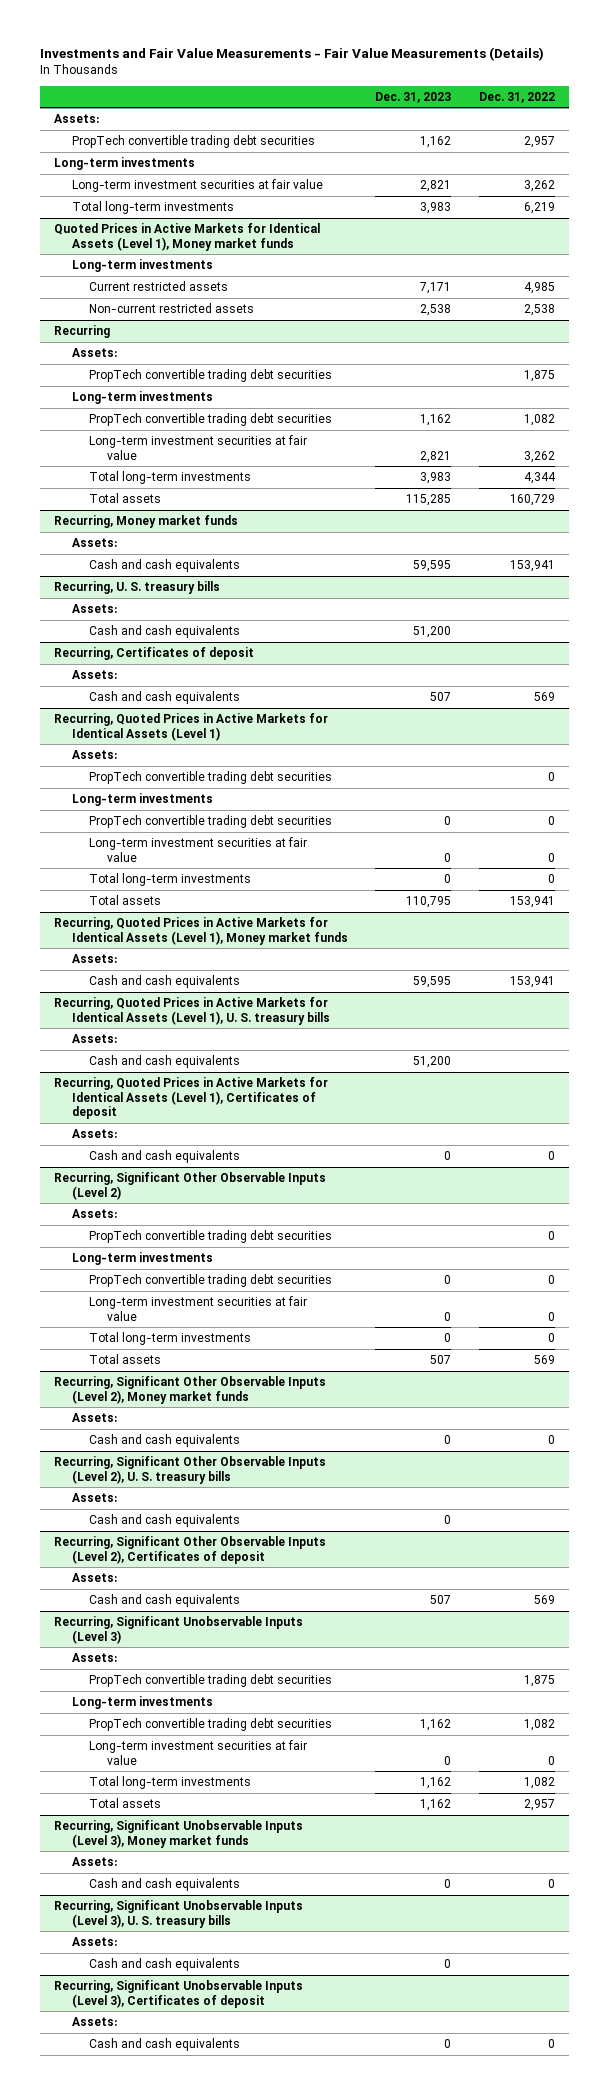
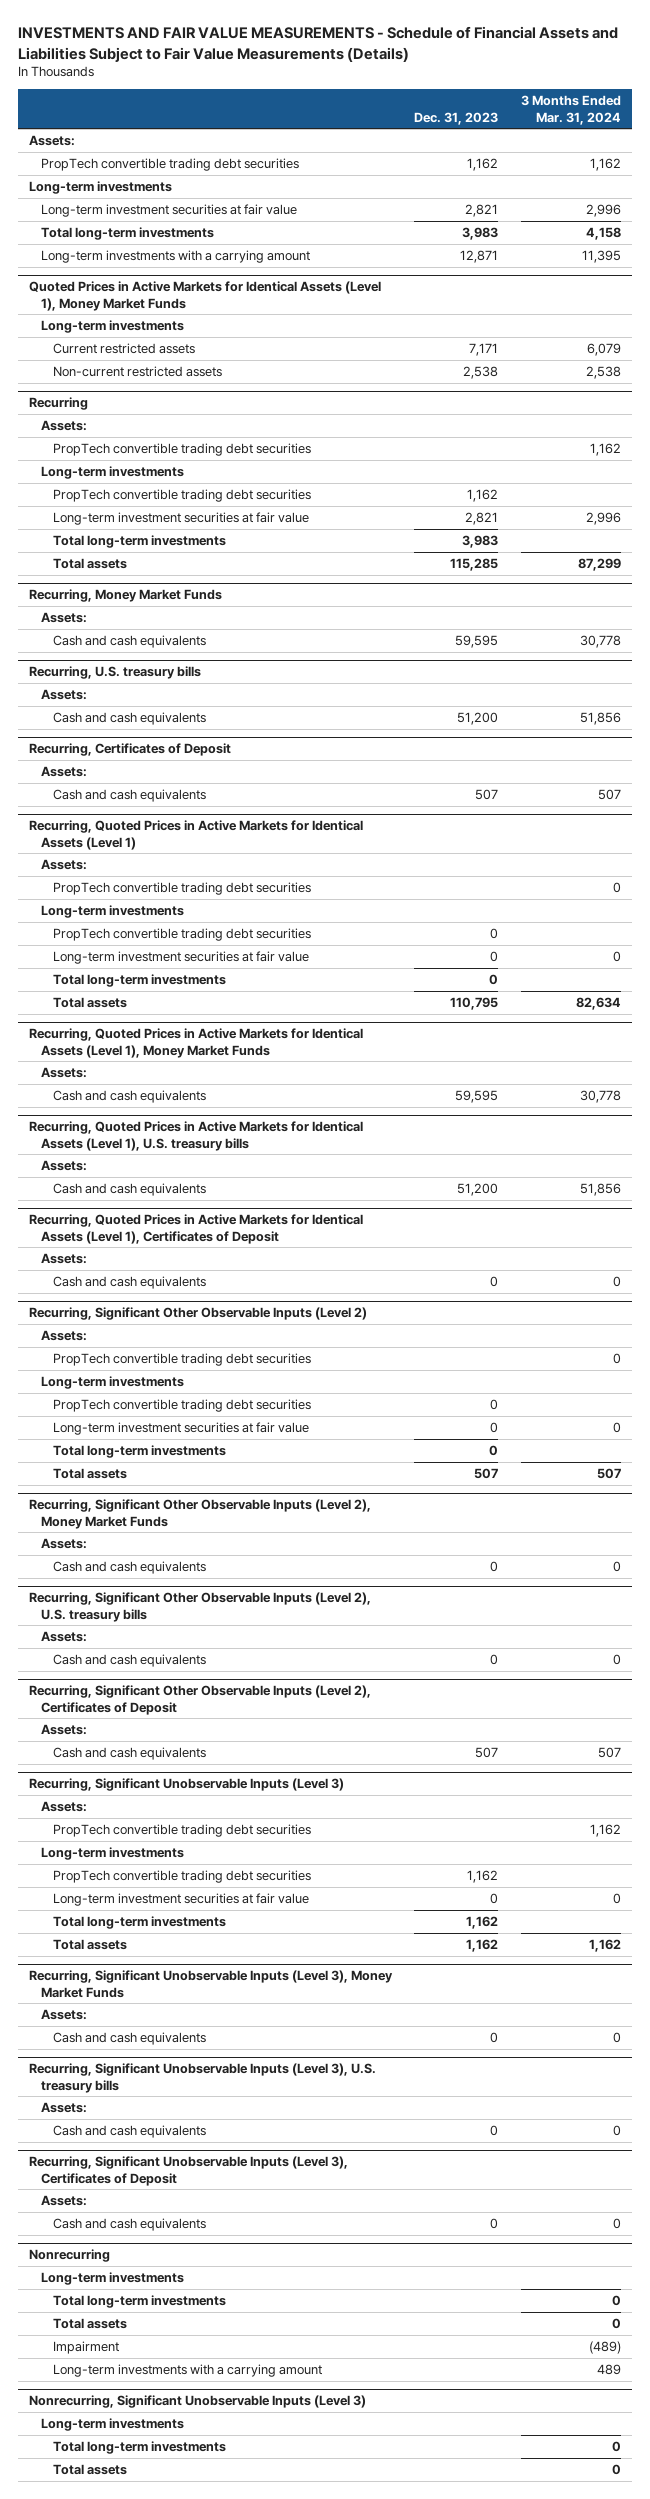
- Investments and Fair Value Measurements - Fair Value Measurements (Details)
+ INVESTMENTS AND FAIR VALUE MEASUREMENTS - Schedule of Financial Assets and Liabilities Subject to Fair Value Measurements (Details)
- | Dec. 31, 2023 | Dec. 31, 2022
+ | Dec. 31, 2023 | 3 Months Ended Mar. 31, 2024
- Quoted Prices in Active Markets for Identical Assets (Level 1), Money market funds
+ Long-term investments with a carrying amount | 12,871 | 11,395
+ Quoted Prices in Active Markets for Identical Assets (Level 1), Money Market Funds
- Recurring, Money market funds
+ Recurring, Money Market Funds
- Recurring, U. S. treasury bills
+ Recurring, U.S. treasury bills
- Recurring, Certificates of deposit
+ Recurring, Certificates of Deposit
- Recurring, Quoted Prices in Active Markets for Identical Assets (Level 1), Money market funds
+ Recurring, Quoted Prices in Active Markets for Identical Assets (Level 1), Money Market Funds
- Recurring, Quoted Prices in Active Markets for Identical Assets (Level 1), U. S. treasury bills
+ Recurring, Quoted Prices in Active Markets for Identical Assets (Level 1), U.S. treasury bills
- Recurring, Quoted Prices in Active Markets for Identical Assets (Level 1), Certificates of deposit
+ Recurring, Quoted Prices in Active Markets for Identical Assets (Level 1), Certificates of Deposit
- Recurring, Significant Other Observable Inputs (Level 2), Money market funds
+ Recurring, Significant Other Observable Inputs (Level 2), Money Market Funds
- Recurring, Significant Other Observable Inputs (Level 2), U. S. treasury bills
+ Recurring, Significant Other Observable Inputs (Level 2), U.S. treasury bills
- Recurring, Significant Other Observable Inputs (Level 2), Certificates of deposit
+ Recurring, Significant Other Observable Inputs (Level 2), Certificates of Deposit
- Recurring, Significant Unobservable Inputs (Level 3), Money market funds
+ Recurring, Significant Unobservable Inputs (Level 3), Money Market Funds
- Recurring, Significant Unobservable Inputs (Level 3), U. S. treasury bills
+ Recurring, Significant Unobservable Inputs (Level 3), U.S. treasury bills
- Recurring, Significant Unobservable Inputs (Level 3), Certificates of deposit
+ Recurring, Significant Unobservable Inputs (Level 3), Certificates of Deposit
+ Nonrecurring
+ Long-term investments
+ Total long-term investments | | 0
+ Total assets | | 0
+ Impairment | | (489)
+ Long-term investments with a carrying amount | | 489
+ Nonrecurring, Significant Unobservable Inputs (Level 3)
+ Long-term investments
+ Total long-term investments | | 0
+ Total assets | | 0

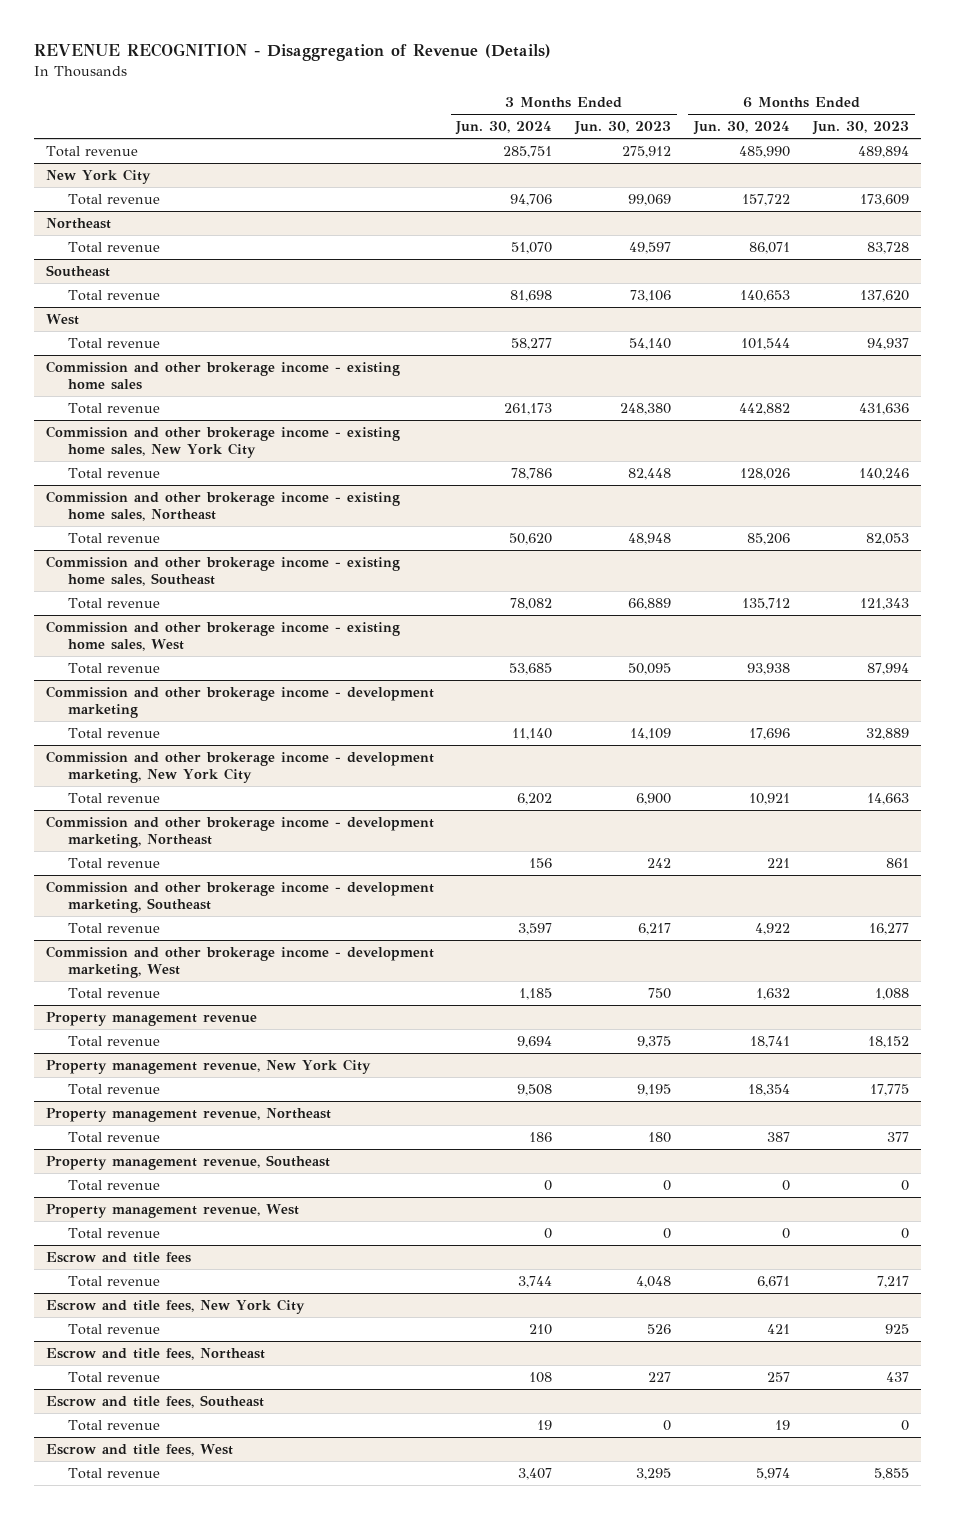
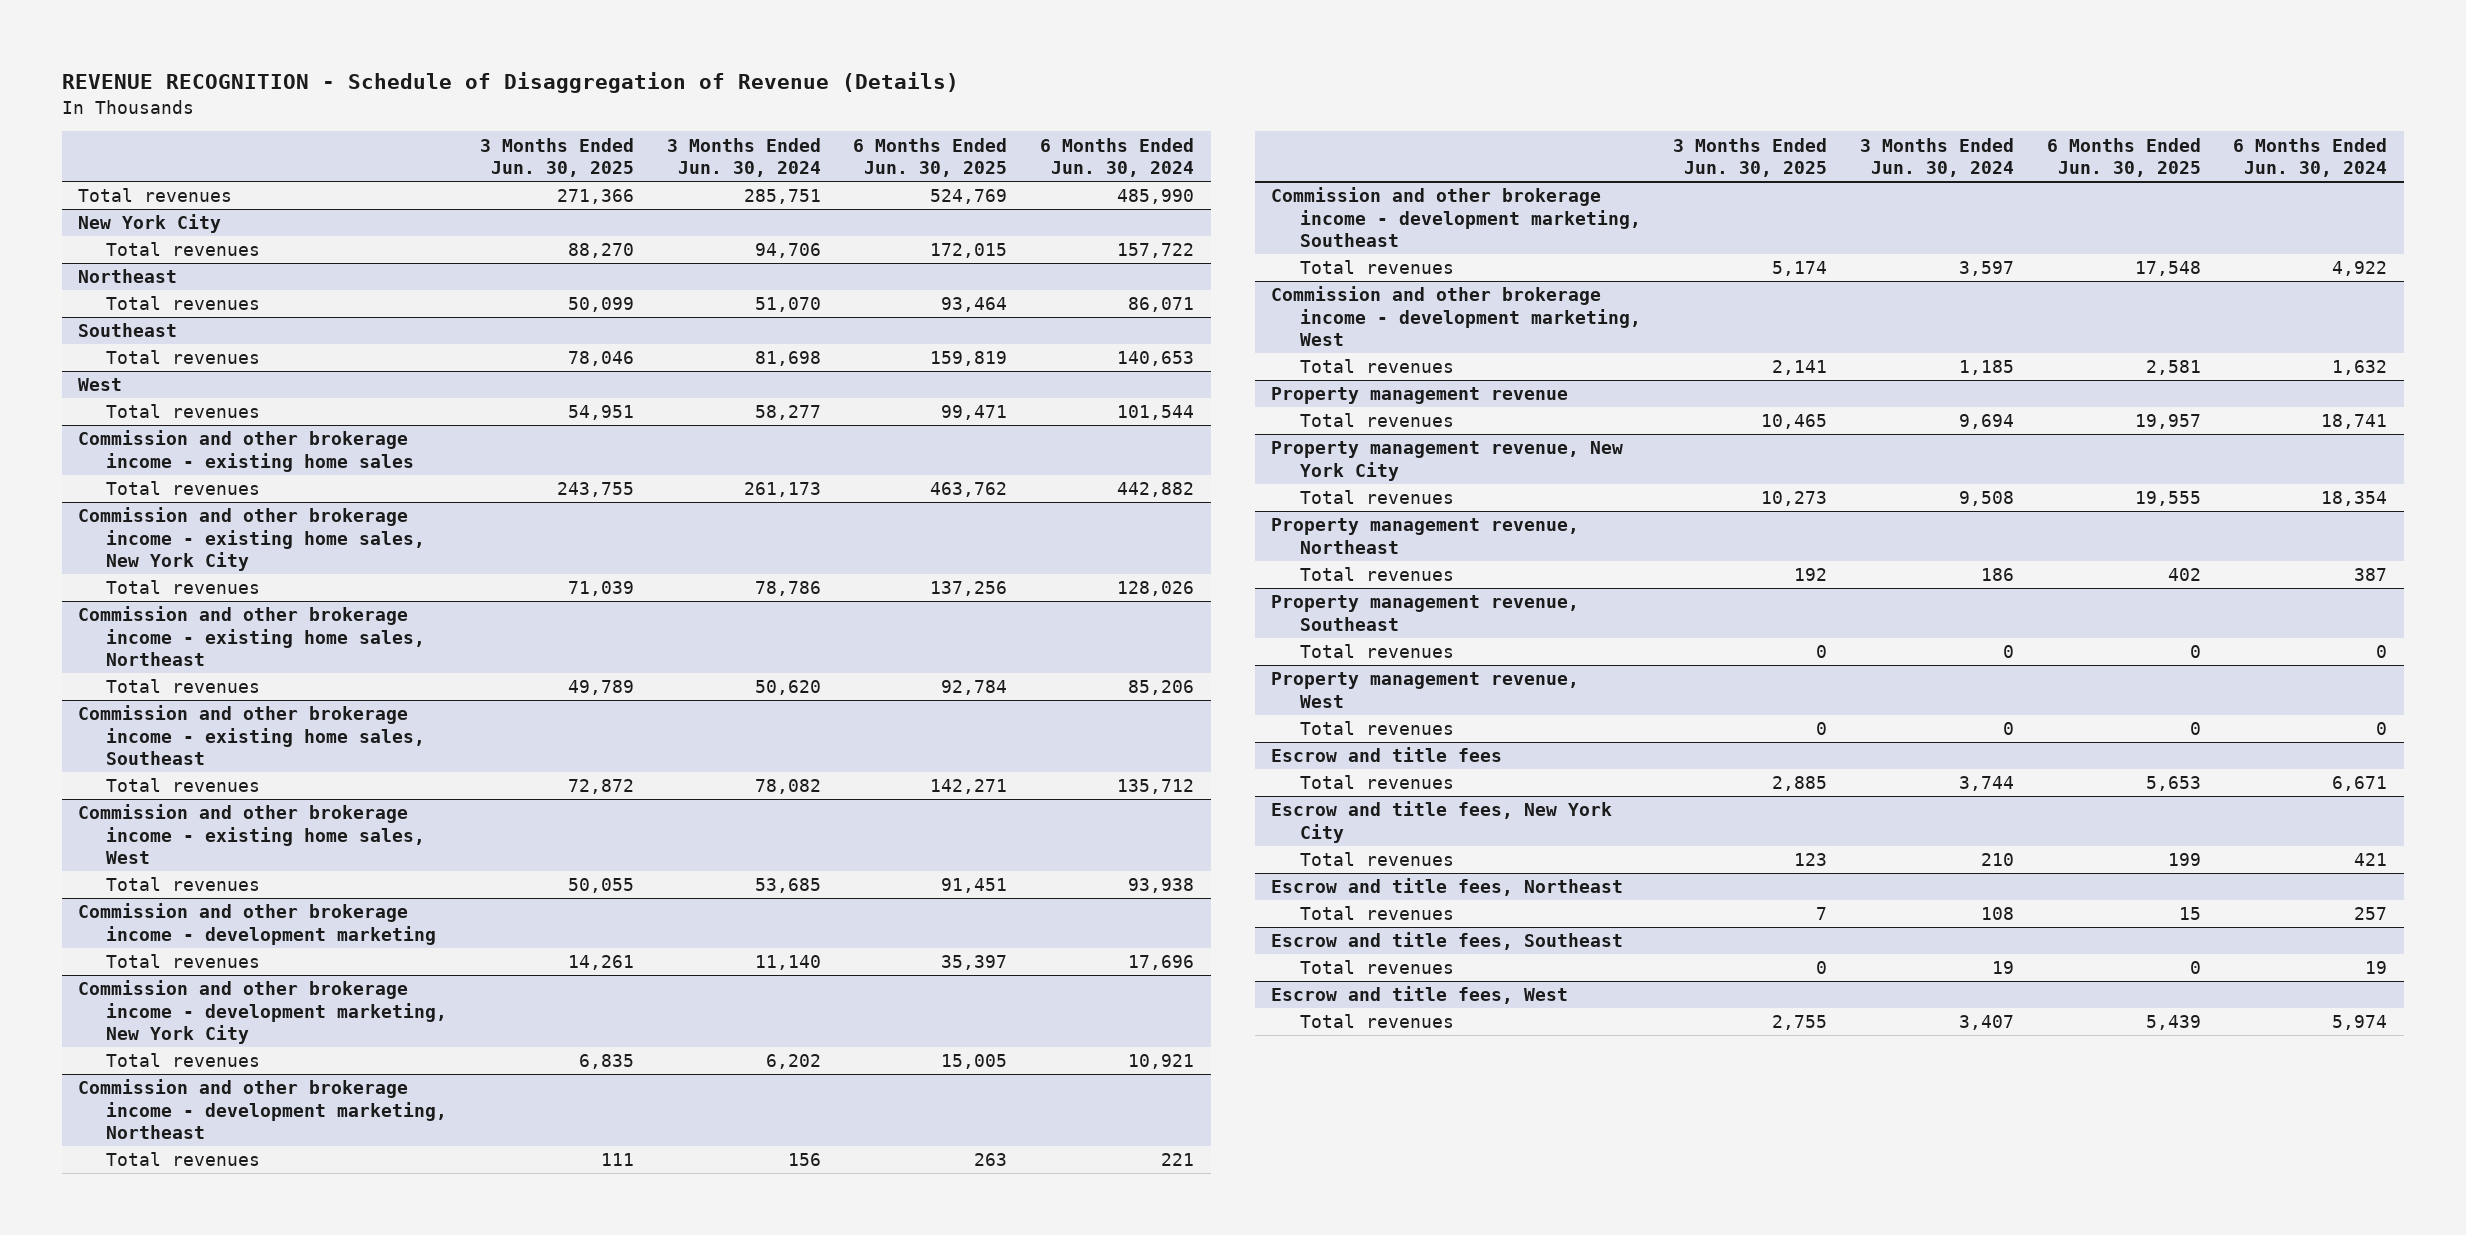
- REVENUE RECOGNITION - Disaggregation of Revenue (Details)
+ REVENUE RECOGNITION - Schedule of Disaggregation of Revenue (Details)
- | 3 Months Ended Jun. 30, 2024 | 3 Months Ended Jun. 30, 2023 | 6 Months Ended Jun. 30, 2024 | 6 Months Ended Jun. 30, 2023
+ | 3 Months Ended Jun. 30, 2025 | 3 Months Ended Jun. 30, 2024 | 6 Months Ended Jun. 30, 2025 | 6 Months Ended Jun. 30, 2024
- Total revenue | 285,751 | 275,912 | 485,990 | 489,894
+ Total revenues | 271,366 | 285,751 | 524,769 | 485,990
@ New York City
- Total revenue | 94,706 | 99,069 | 157,722 | 173,609
+ Total revenues | 88,270 | 94,706 | 172,015 | 157,722
@ Northeast
- Total revenue | 51,070 | 49,597 | 86,071 | 83,728
+ Total revenues | 50,099 | 51,070 | 93,464 | 86,071
@ Southeast
- Total revenue | 81,698 | 73,106 | 140,653 | 137,620
+ Total revenues | 78,046 | 81,698 | 159,819 | 140,653
@ West
- Total revenue | 58,277 | 54,140 | 101,544 | 94,937
+ Total revenues | 54,951 | 58,277 | 99,471 | 101,544
@ Commission and other brokerage income - existing home sales
- Total revenue | 261,173 | 248,380 | 442,882 | 431,636
+ Total revenues | 243,755 | 261,173 | 463,762 | 442,882
@ Commission and other brokerage income - existing home sales, New York City
- Total revenue | 78,786 | 82,448 | 128,026 | 140,246
+ Total revenues | 71,039 | 78,786 | 137,256 | 128,026
@ Commission and other brokerage income - existing home sales, Northeast
- Total revenue | 50,620 | 48,948 | 85,206 | 82,053
+ Total revenues | 49,789 | 50,620 | 92,784 | 85,206
@ Commission and other brokerage income - existing home sales, Southeast
- Total revenue | 78,082 | 66,889 | 135,712 | 121,343
+ Total revenues | 72,872 | 78,082 | 142,271 | 135,712
@ Commission and other brokerage income - existing home sales, West
- Total revenue | 53,685 | 50,095 | 93,938 | 87,994
+ Total revenues | 50,055 | 53,685 | 91,451 | 93,938
@ Commission and other brokerage income - development marketing
- Total revenue | 11,140 | 14,109 | 17,696 | 32,889
+ Total revenues | 14,261 | 11,140 | 35,397 | 17,696
@ Commission and other brokerage income - development marketing, New York City
- Total revenue | 6,202 | 6,900 | 10,921 | 14,663
+ Total revenues | 6,835 | 6,202 | 15,005 | 10,921
@ Commission and other brokerage income - development marketing, Northeast
- Total revenue | 156 | 242 | 221 | 861
+ Total revenues | 111 | 156 | 263 | 221
@ Commission and other brokerage income - development marketing, Southeast
- Total revenue | 3,597 | 6,217 | 4,922 | 16,277
+ Total revenues | 5,174 | 3,597 | 17,548 | 4,922
@ Commission and other brokerage income - development marketing, West
- Total revenue | 1,185 | 750 | 1,632 | 1,088
+ Total revenues | 2,141 | 1,185 | 2,581 | 1,632
@ Property management revenue
- Total revenue | 9,694 | 9,375 | 18,741 | 18,152
+ Total revenues | 10,465 | 9,694 | 19,957 | 18,741
@ Property management revenue, New York City
- Total revenue | 9,508 | 9,195 | 18,354 | 17,775
+ Total revenues | 10,273 | 9,508 | 19,555 | 18,354
@ Property management revenue, Northeast
- Total revenue | 186 | 180 | 387 | 377
+ Total revenues | 192 | 186 | 402 | 387
@ Property management revenue, Southeast
- Total revenue | 0 | 0 | 0 | 0
+ Total revenues | 0 | 0 | 0 | 0
@ Property management revenue, West
- Total revenue | 0 | 0 | 0 | 0
+ Total revenues | 0 | 0 | 0 | 0
@ Escrow and title fees
- Total revenue | 3,744 | 4,048 | 6,671 | 7,217
+ Total revenues | 2,885 | 3,744 | 5,653 | 6,671
@ Escrow and title fees, New York City
- Total revenue | 210 | 526 | 421 | 925
+ Total revenues | 123 | 210 | 199 | 421
@ Escrow and title fees, Northeast
- Total revenue | 108 | 227 | 257 | 437
+ Total revenues | 7 | 108 | 15 | 257
@ Escrow and title fees, Southeast
- Total revenue | 19 | 0 | 19 | 0
+ Total revenues | 0 | 19 | 0 | 19
@ Escrow and title fees, West
- Total revenue | 3,407 | 3,295 | 5,974 | 5,855
+ Total revenues | 2,755 | 3,407 | 5,439 | 5,974

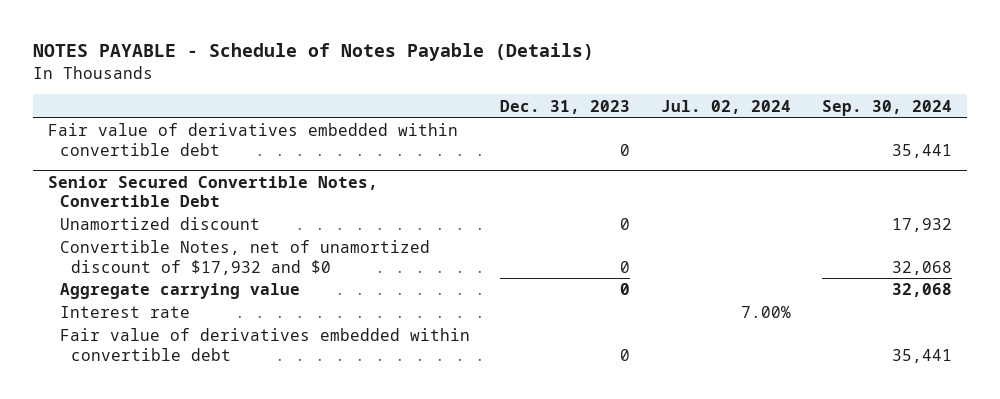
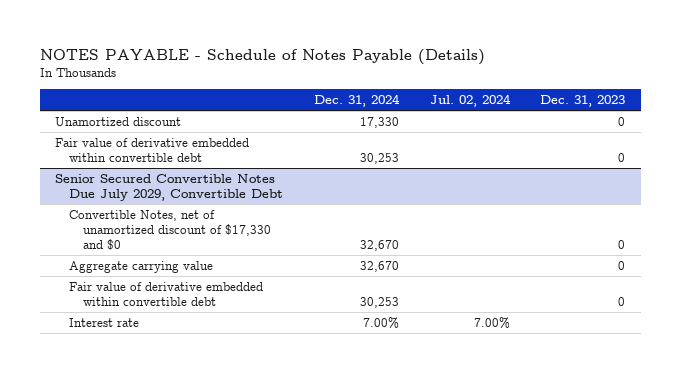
- | Dec. 31, 2023 | Jul. 02, 2024 | Sep. 30, 2024
+ | Dec. 31, 2024 | Jul. 02, 2024 | Dec. 31, 2023
- Fair value of derivatives embedded within convertible debt | 0 | | 35,441
- Senior Secured Convertible Notes, Convertible Debt
- Convertible Notes, net of unamortized discount of $17,932 and $0 | 0 | | 32,068
+ Fair value of derivative embedded within convertible debt | 30,253 | | 0
+ Senior Secured Convertible Notes Due July 2029, Convertible Debt
+ Convertible Notes, net of unamortized discount of $17,330 and $0 | 32,670 | | 0
+ Fair value of derivative embedded within convertible debt | 30,253 | | 0
- Fair value of derivatives embedded within convertible debt | 0 | | 35,441

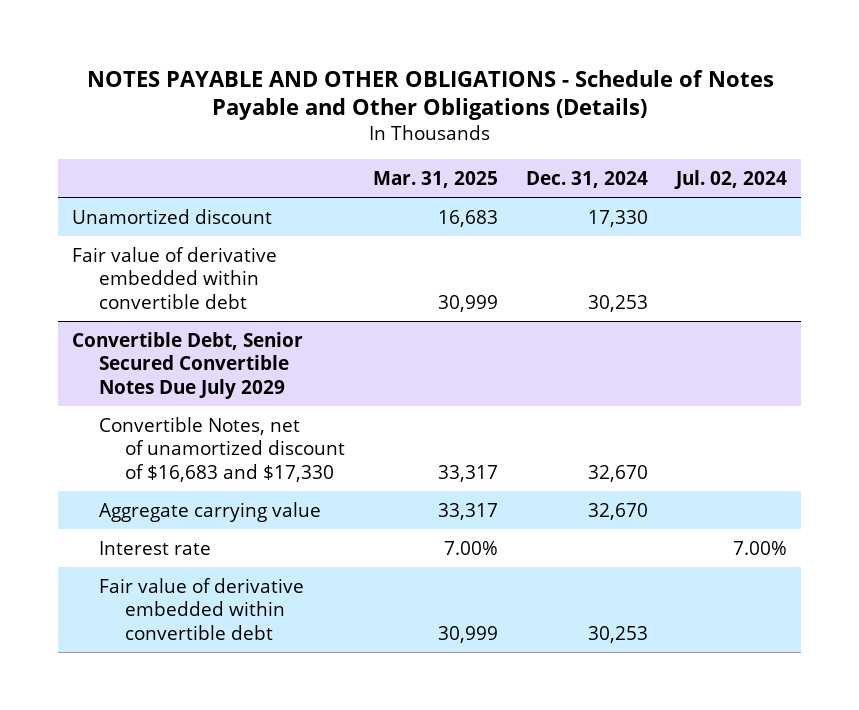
- NOTES PAYABLE - Schedule of Notes Payable (Details)
+ NOTES PAYABLE AND OTHER OBLIGATIONS - Schedule of Notes Payable and Other Obligations (Details)
- | Dec. 31, 2024 | Jul. 02, 2024 | Dec. 31, 2023
+ | Mar. 31, 2025 | Dec. 31, 2024 | Jul. 02, 2024
- Senior Secured Convertible Notes Due July 2029, Convertible Debt
- Convertible Notes, net of unamortized discount of $17,330 and $0 | 32,670 | | 0
+ Convertible Debt, Senior Secured Convertible Notes Due July 2029
+ Convertible Notes, net of unamortized discount of $16,683 and $17,330 | 33,317 | 32,670 |
+ Interest rate | 7.00% | | 7.00%
- Interest rate | 7.00% | 7.00% |

